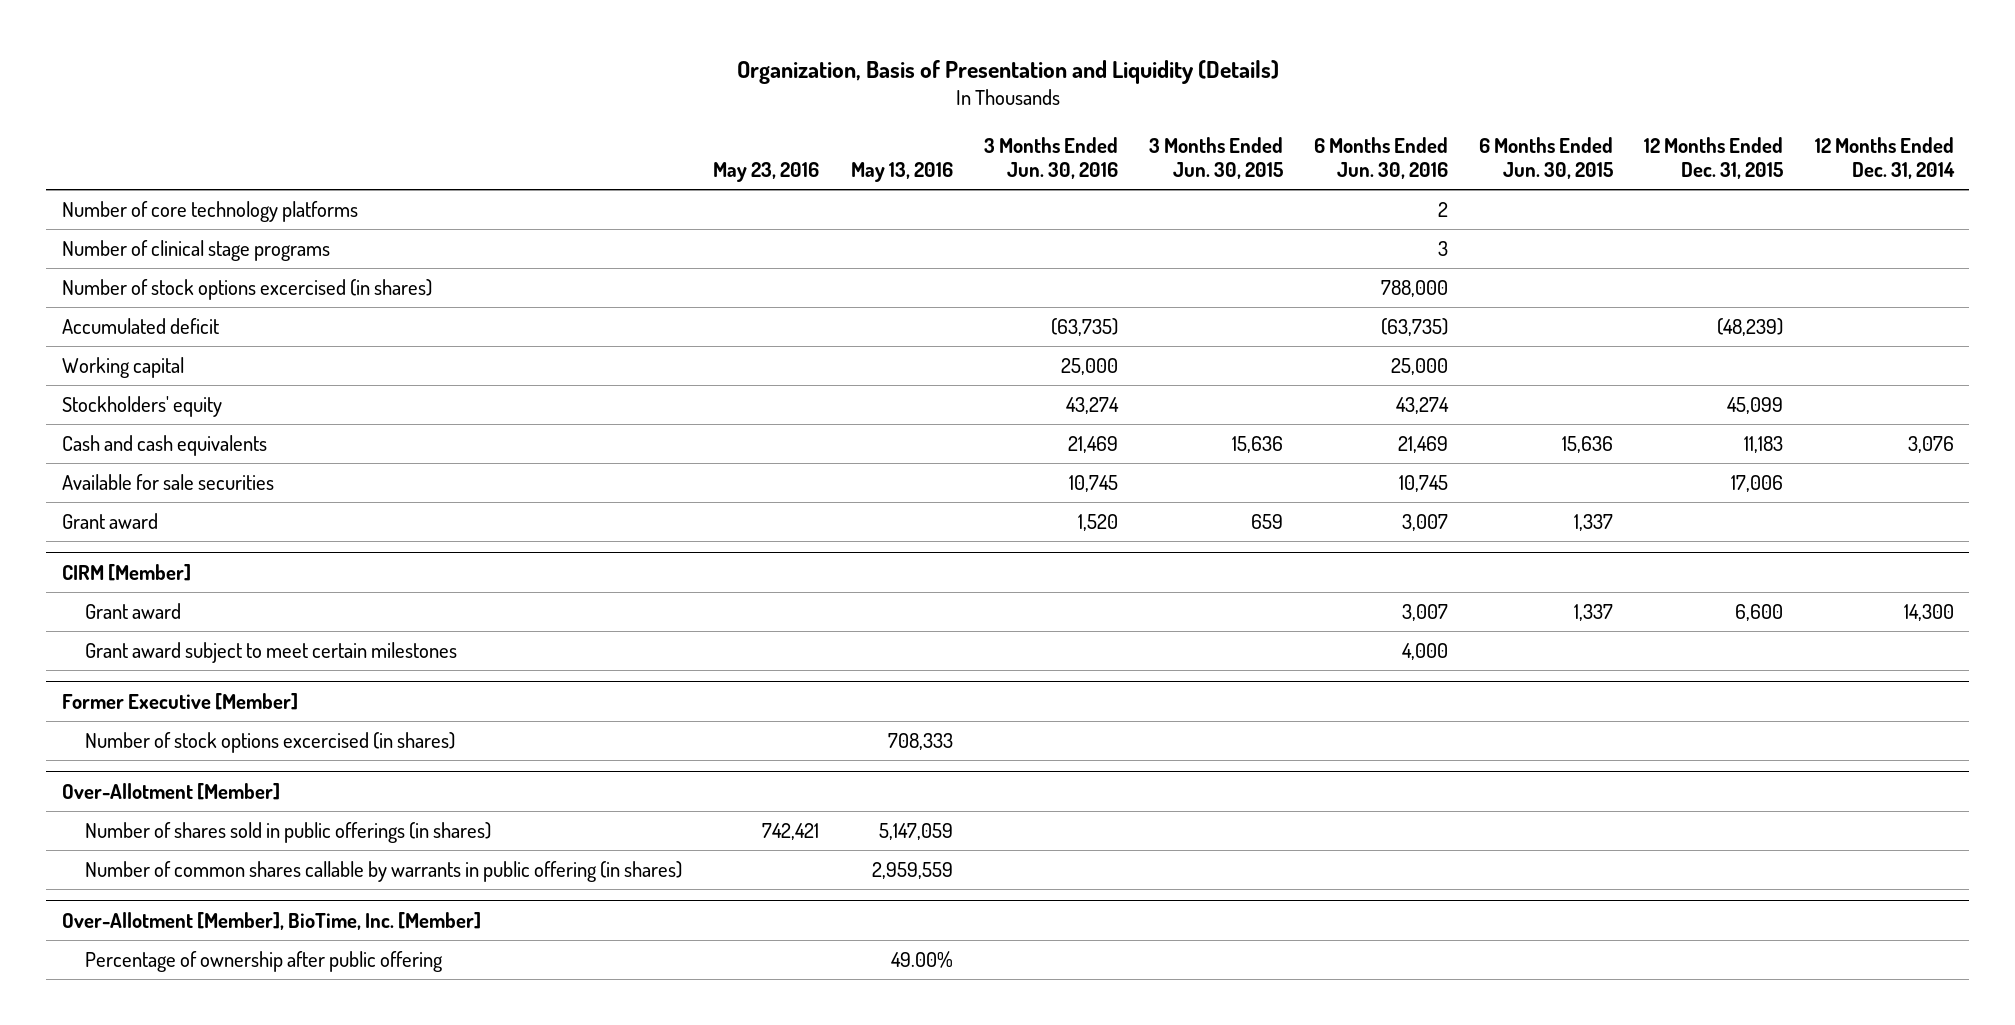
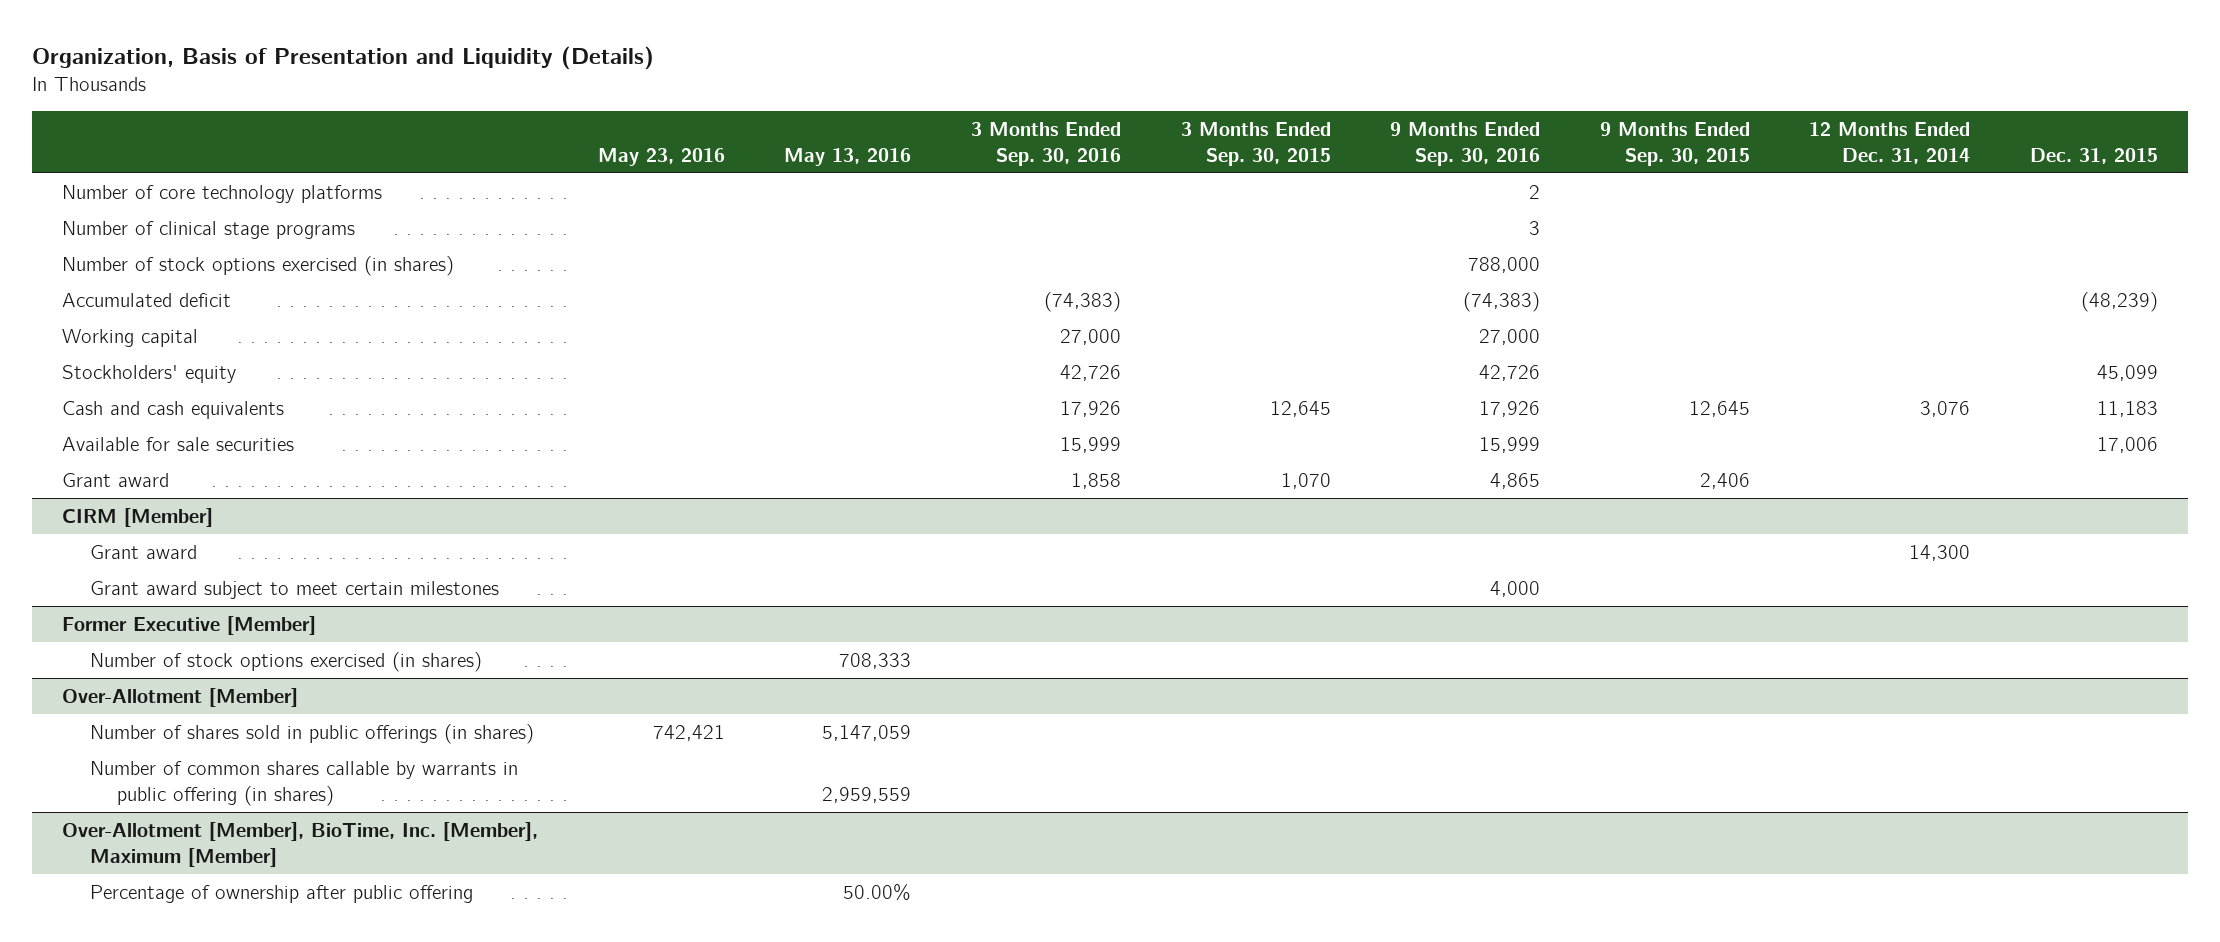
- | May 23, 2016 | May 13, 2016 | 3 Months Ended Jun. 30, 2016 | 3 Months Ended Jun. 30, 2015 | 6 Months Ended Jun. 30, 2016 | 6 Months Ended Jun. 30, 2015 | 12 Months Ended Dec. 31, 2015 | 12 Months Ended Dec. 31, 2014
+ | May 23, 2016 | May 13, 2016 | 3 Months Ended Sep. 30, 2016 | 3 Months Ended Sep. 30, 2015 | 9 Months Ended Sep. 30, 2016 | 9 Months Ended Sep. 30, 2015 | 12 Months Ended Dec. 31, 2014 | Dec. 31, 2015
- Number of stock options excercised (in shares) | | | | | 788,000 | | |
+ Number of stock options exercised (in shares) | | | | | 788,000 | | |
@ Former Executive [Member]
- Number of stock options excercised (in shares) | | 708,333 | | | | | |
+ Number of stock options exercised (in shares) | | 708,333 | | | | | |
- Over-Allotment [Member], BioTime, Inc. [Member]
- Percentage of ownership after public offering | | 49.00% | | | | | |
+ Over-Allotment [Member], BioTime, Inc. [Member], Maximum [Member]
+ Percentage of ownership after public offering | | 50.00% | | | | | |

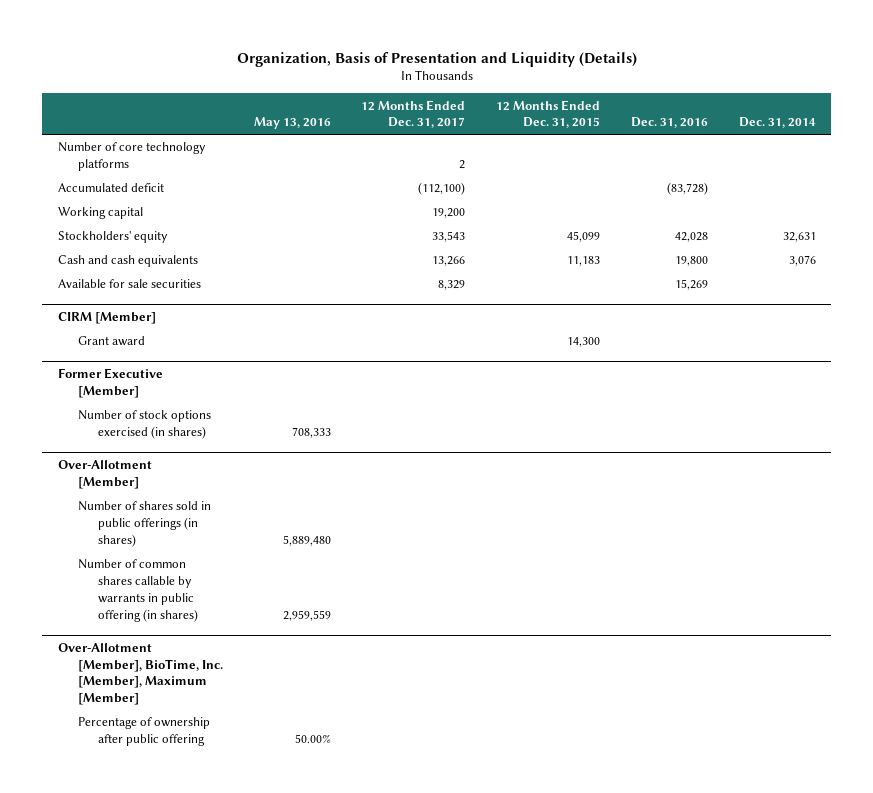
- | May 23, 2016 | May 13, 2016 | 3 Months Ended Sep. 30, 2016 | 3 Months Ended Sep. 30, 2015 | 9 Months Ended Sep. 30, 2016 | 9 Months Ended Sep. 30, 2015 | 12 Months Ended Dec. 31, 2014 | Dec. 31, 2015
+ | May 13, 2016 | 12 Months Ended Dec. 31, 2017 | 12 Months Ended Dec. 31, 2015 | Dec. 31, 2016 | Dec. 31, 2014
- Number of clinical stage programs | | | | | 3 | | |
- Number of stock options exercised (in shares) | | | | | 788,000 | | |
- Grant award | | | 1,858 | 1,070 | 4,865 | 2,406 | |
@ CIRM [Member]
- Grant award subject to meet certain milestones | | | | | 4,000 | | |
@ Over-Allotment [Member]
- Number of shares sold in public offerings (in shares) | 742,421 | 5,147,059 | | | | | |
+ Number of shares sold in public offerings (in shares) | 5,889,480 | | | |

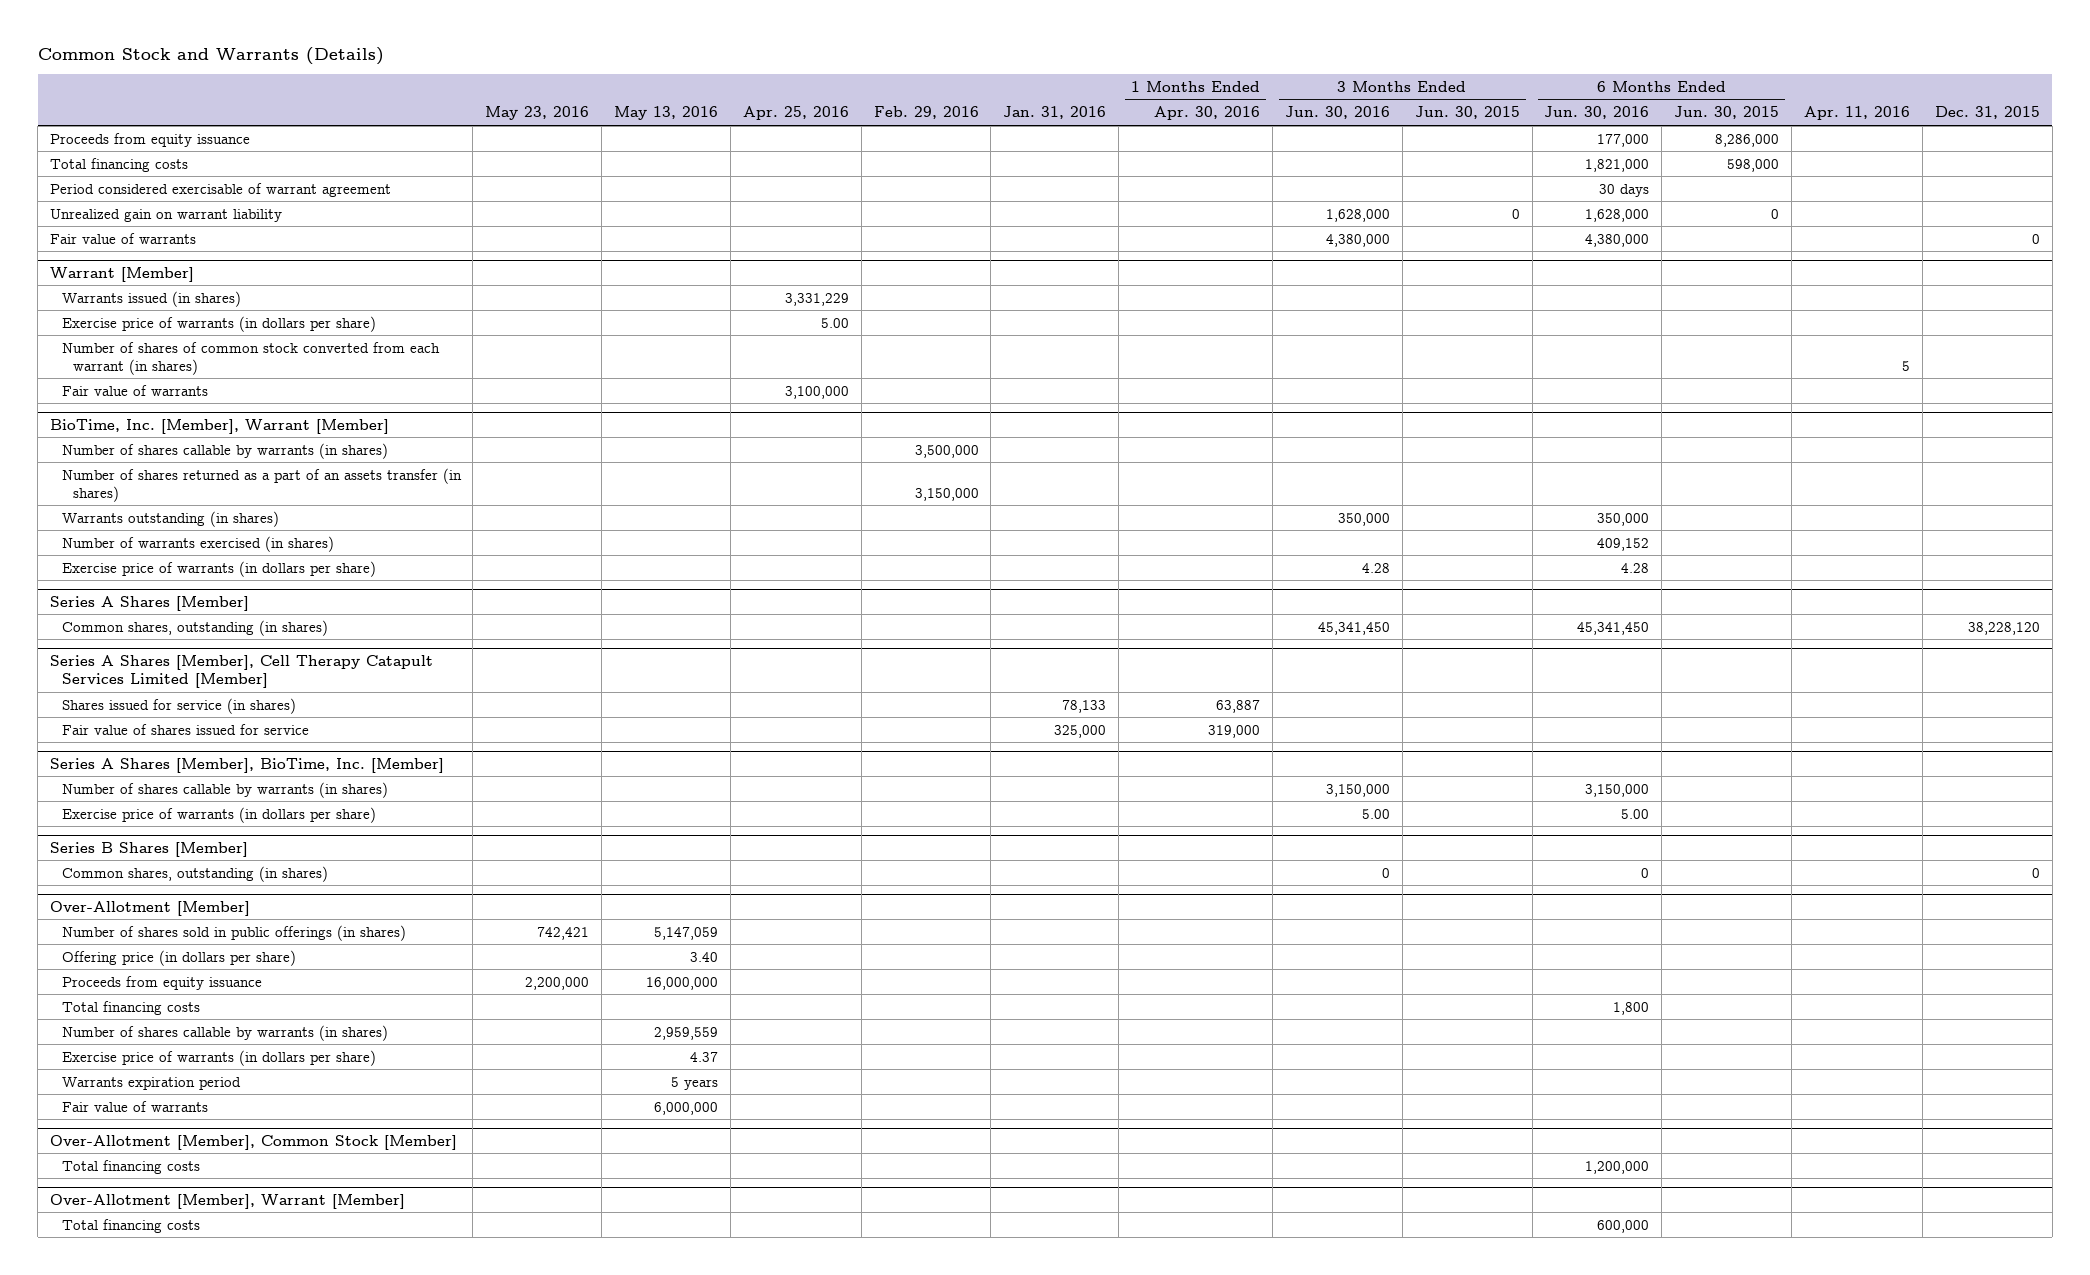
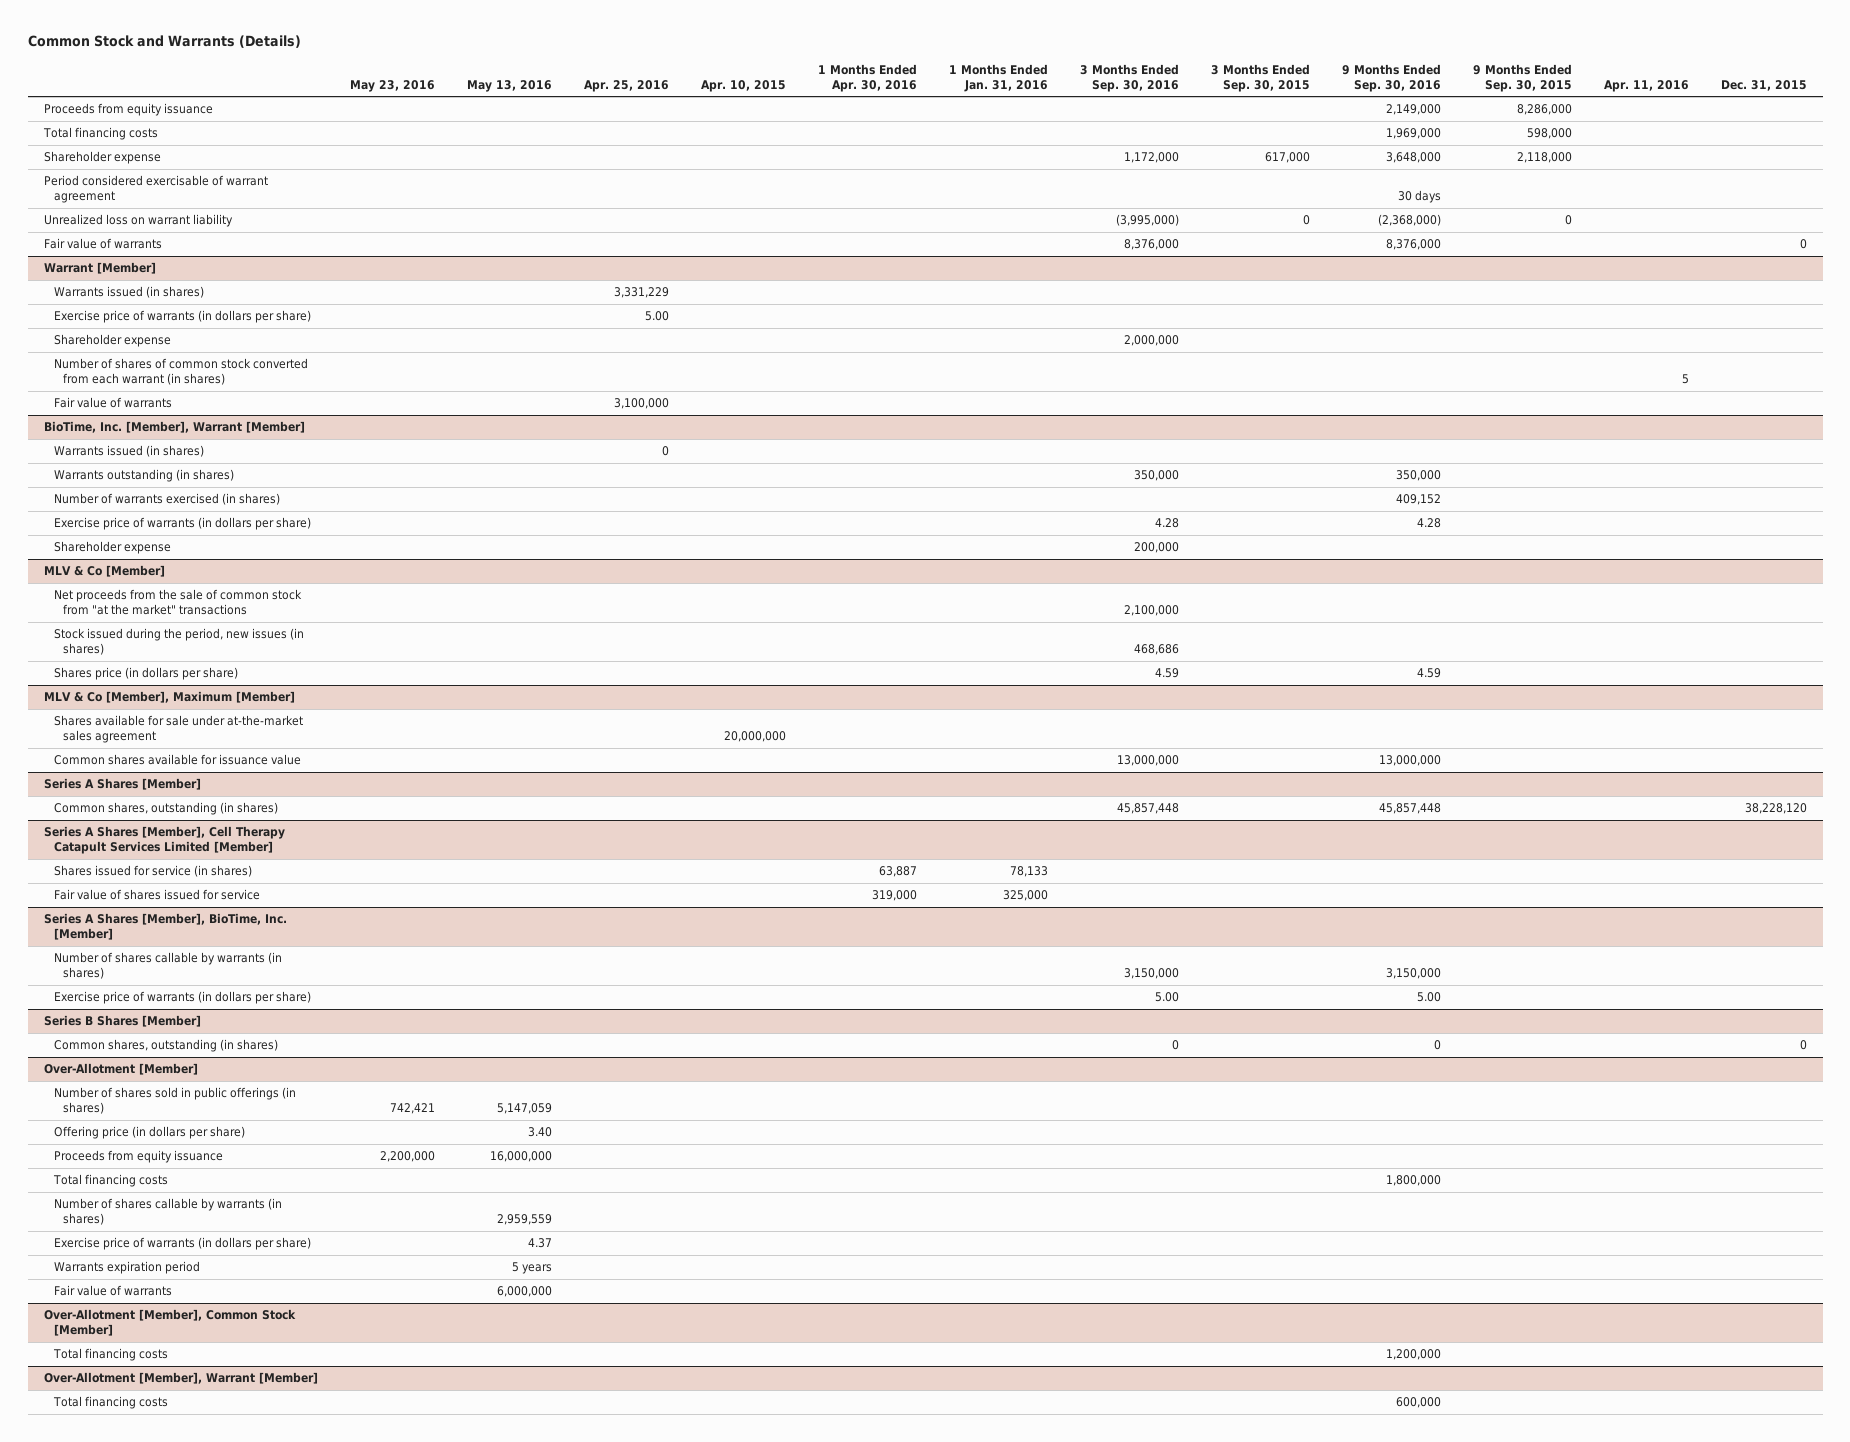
- | May 23, 2016 | May 13, 2016 | Apr. 25, 2016 | Feb. 29, 2016 | Jan. 31, 2016 | 1 Months Ended Apr. 30, 2016 | 3 Months Ended Jun. 30, 2016 | 3 Months Ended Jun. 30, 2015 | 6 Months Ended Jun. 30, 2016 | 6 Months Ended Jun. 30, 2015 | Apr. 11, 2016 | Dec. 31, 2015
+ | May 23, 2016 | May 13, 2016 | Apr. 25, 2016 | Apr. 10, 2015 | 1 Months Ended Apr. 30, 2016 | 1 Months Ended Jan. 31, 2016 | 3 Months Ended Sep. 30, 2016 | 3 Months Ended Sep. 30, 2015 | 9 Months Ended Sep. 30, 2016 | 9 Months Ended Sep. 30, 2015 | Apr. 11, 2016 | Dec. 31, 2015
+ Shareholder expense | | | | | | | 1,172,000 | 617,000 | 3,648,000 | 2,118,000 | |
- Unrealized gain on warrant liability | | | | | | | 1,628,000 | 0 | 1,628,000 | 0 | |
+ Unrealized loss on warrant liability | | | | | | | (3,995,000) | 0 | (2,368,000) | 0 | |
@ Warrant [Member]
+ Shareholder expense | | | | | | | 2,000,000 | | | | |
@ BioTime, Inc. [Member], Warrant [Member]
- Number of shares callable by warrants (in shares) | | | | 3,500,000 | | | | | | | |
- Number of shares returned as a part of an assets transfer (in shares) | | | | 3,150,000 | | | | | | | |
+ Warrants issued (in shares) | | | 0 | | | | | | | | |
+ Shareholder expense | | | | | | | 200,000 | | | | |
+ MLV & Co [Member]
+ Net proceeds from the sale of common stock from "at the market" transactions | | | | | | | 2,100,000 | | | | |
+ Stock issued during the period, new issues (in shares) | | | | | | | 468,686 | | | | |
+ Shares price (in dollars per share) | | | | | | | 4.59 | | 4.59 | | |
+ MLV & Co [Member], Maximum [Member]
+ Shares available for sale under at-the-market sales agreement | | | | 20,000,000 | | | | | | | |
+ Common shares available for issuance value | | | | | | | 13,000,000 | | 13,000,000 | | |

